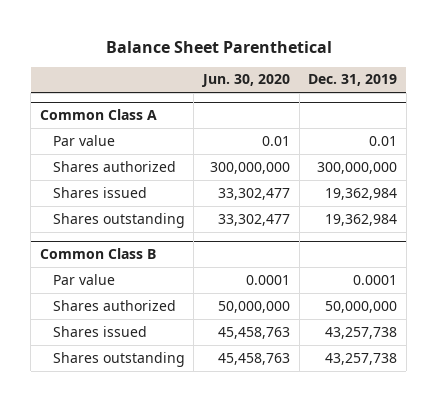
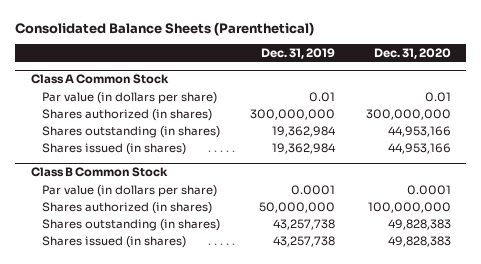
- Balance Sheet Parenthetical
+ Consolidated Balance Sheets (Parenthetical)
- | Jun. 30, 2020 | Dec. 31, 2019
+ | Dec. 31, 2019 | Dec. 31, 2020
- Common Class A
- Par value | 0.01 | 0.01
- Shares authorized | 300,000,000 | 300,000,000
- Shares issued | 33,302,477 | 19,362,984
- Shares outstanding | 33,302,477 | 19,362,984
- Common Class B
- Par value | 0.0001 | 0.0001
- Shares authorized | 50,000,000 | 50,000,000
- Shares issued | 45,458,763 | 43,257,738
- Shares outstanding | 45,458,763 | 43,257,738
+ Class A Common Stock
+ Par value (in dollars per share) | 0.01 | 0.01
+ Shares authorized (in shares) | 300,000,000 | 300,000,000
+ Shares outstanding (in shares) | 19,362,984 | 44,953,166
+ Shares issued (in shares) | 19,362,984 | 44,953,166
+ Class B Common Stock
+ Par value (in dollars per share) | 0.0001 | 0.0001
+ Shares authorized (in shares) | 50,000,000 | 100,000,000
+ Shares outstanding (in shares) | 43,257,738 | 49,828,383
+ Shares issued (in shares) | 43,257,738 | 49,828,383

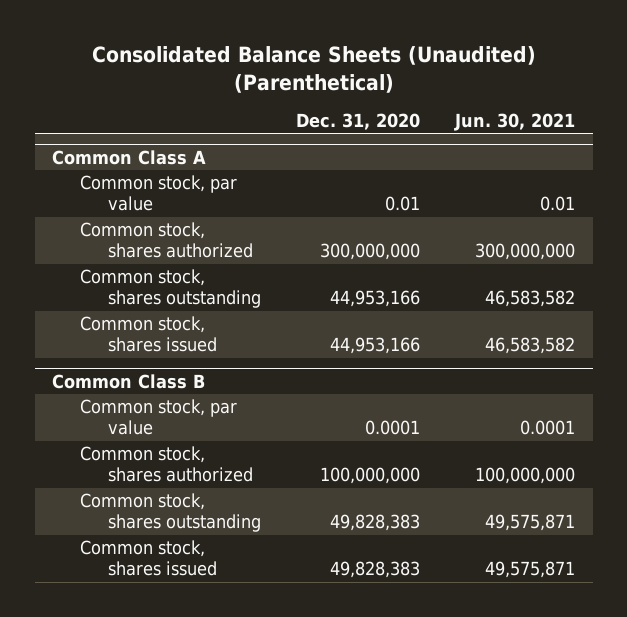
- Consolidated Balance Sheets (Parenthetical)
+ Consolidated Balance Sheets (Unaudited) (Parenthetical)
- | Dec. 31, 2019 | Dec. 31, 2020
+ | Dec. 31, 2020 | Jun. 30, 2021
- Class A Common Stock
- Par value (in dollars per share) | 0.01 | 0.01
- Shares authorized (in shares) | 300,000,000 | 300,000,000
- Shares outstanding (in shares) | 19,362,984 | 44,953,166
- Shares issued (in shares) | 19,362,984 | 44,953,166
- Class B Common Stock
- Par value (in dollars per share) | 0.0001 | 0.0001
- Shares authorized (in shares) | 50,000,000 | 100,000,000
- Shares outstanding (in shares) | 43,257,738 | 49,828,383
- Shares issued (in shares) | 43,257,738 | 49,828,383
+ Common Class A
+ Common stock, par value | 0.01 | 0.01
+ Common stock, shares authorized | 300,000,000 | 300,000,000
+ Common stock, shares outstanding | 44,953,166 | 46,583,582
+ Common stock, shares issued | 44,953,166 | 46,583,582
+ Common Class B
+ Common stock, par value | 0.0001 | 0.0001
+ Common stock, shares authorized | 100,000,000 | 100,000,000
+ Common stock, shares outstanding | 49,828,383 | 49,575,871
+ Common stock, shares issued | 49,828,383 | 49,575,871

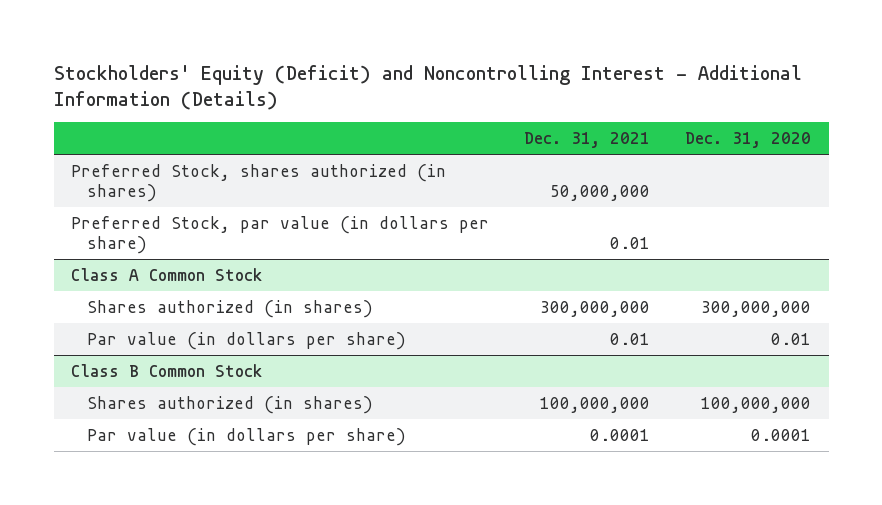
- Consolidated Balance Sheets (Unaudited) (Parenthetical)
+ Stockholders' Equity (Deficit) and Noncontrolling Interest - Additional Information (Details)
- | Dec. 31, 2020 | Jun. 30, 2021
+ | Dec. 31, 2021 | Dec. 31, 2020
- Common Class A
- Common stock, par value | 0.01 | 0.01
- Common stock, shares authorized | 300,000,000 | 300,000,000
- Common stock, shares outstanding | 44,953,166 | 46,583,582
- Common stock, shares issued | 44,953,166 | 46,583,582
- Common Class B
- Common stock, par value | 0.0001 | 0.0001
- Common stock, shares authorized | 100,000,000 | 100,000,000
- Common stock, shares outstanding | 49,828,383 | 49,575,871
- Common stock, shares issued | 49,828,383 | 49,575,871
+ Preferred Stock, shares authorized (in shares) | 50,000,000 |
+ Preferred Stock, par value (in dollars per share) | 0.01 |
+ Class A Common Stock
+ Shares authorized (in shares) | 300,000,000 | 300,000,000
+ Par value (in dollars per share) | 0.01 | 0.01
+ Class B Common Stock
+ Shares authorized (in shares) | 100,000,000 | 100,000,000
+ Par value (in dollars per share) | 0.0001 | 0.0001

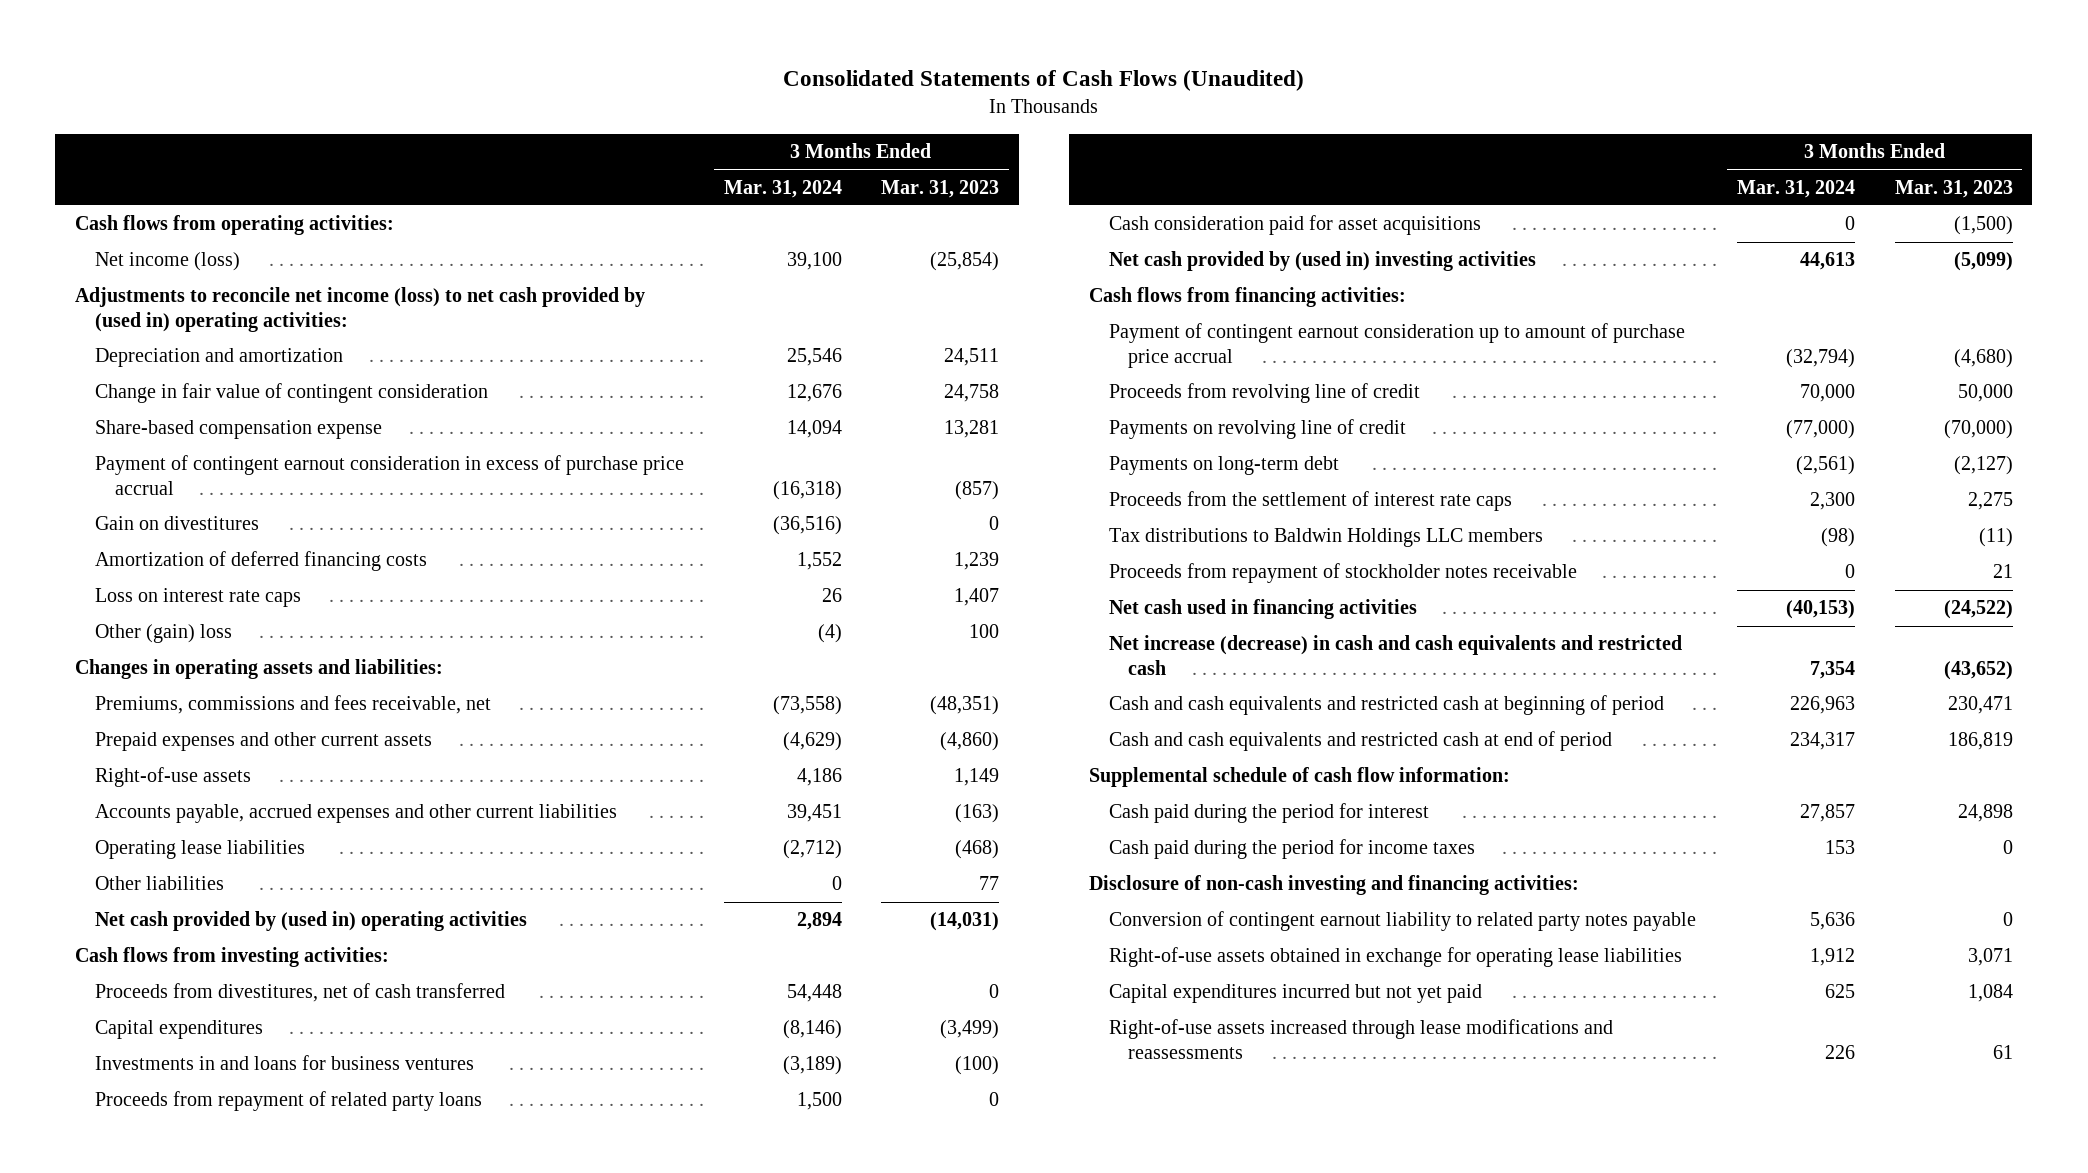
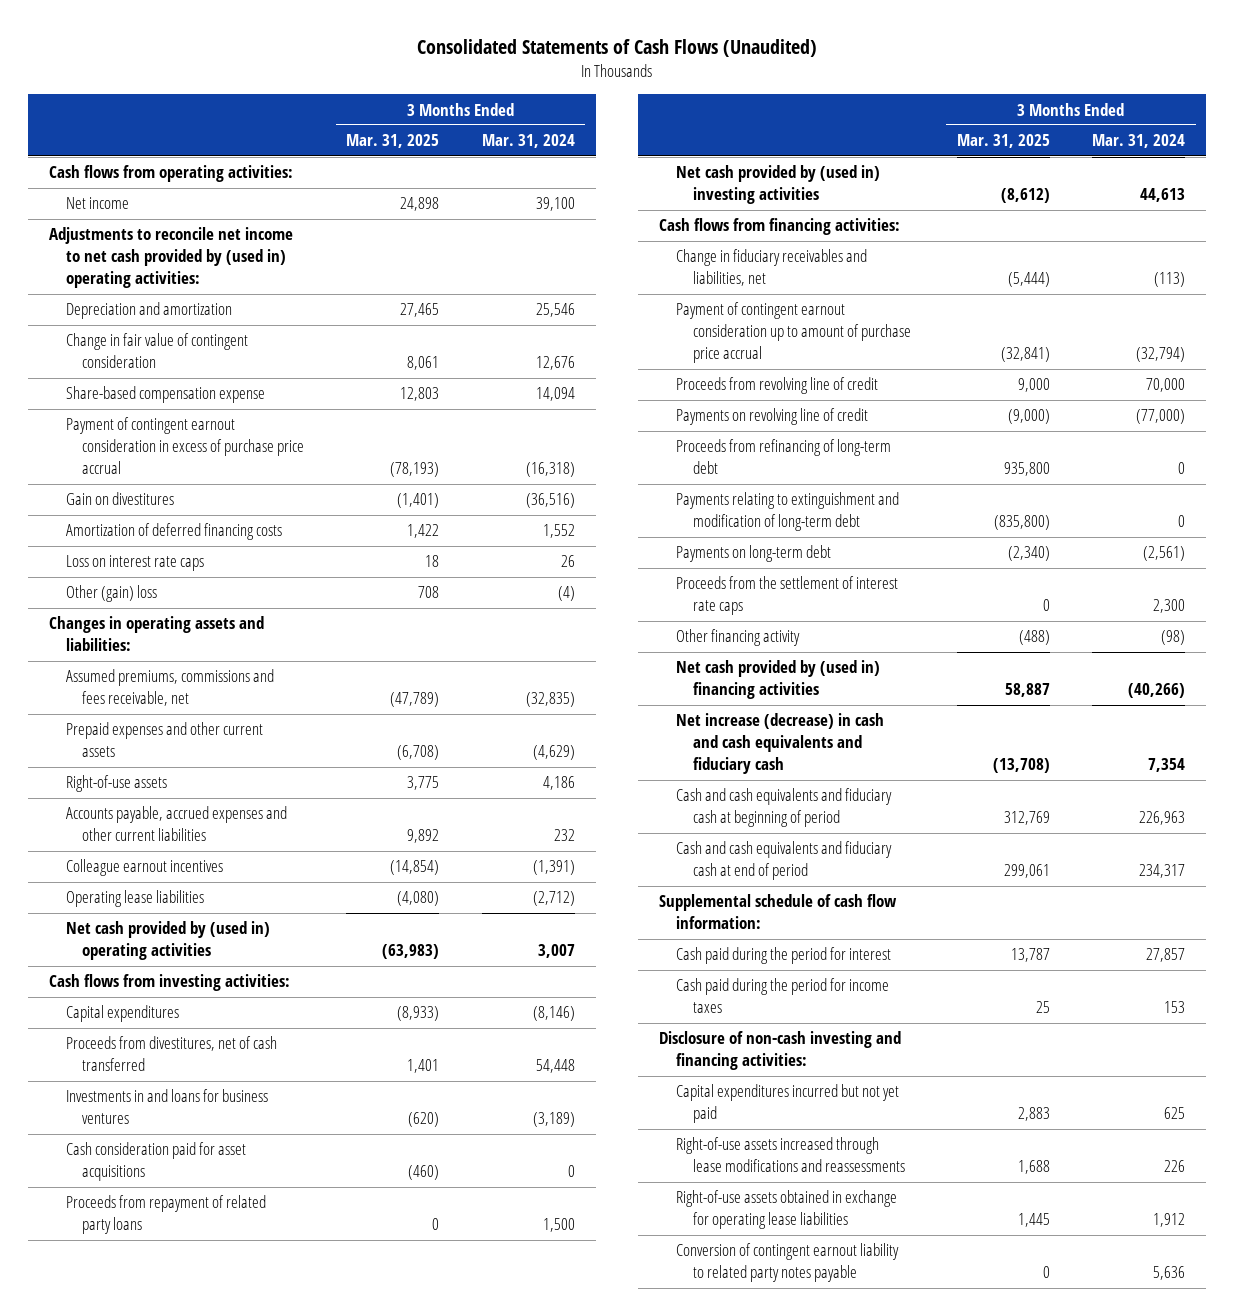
- | 3 Months Ended Mar. 31, 2024 | 3 Months Ended Mar. 31, 2023
+ | 3 Months Ended Mar. 31, 2025 | 3 Months Ended Mar. 31, 2024
- Net income (loss) | 39,100 | (25,854)
- Adjustments to reconcile net income (loss) to net cash provided by (used in) operating activities:
+ Net income | 24,898 | 39,100
+ Adjustments to reconcile net income to net cash provided by (used in) operating activities:
- Premiums, commissions and fees receivable, net | (73,558) | (48,351)
+ Assumed premiums, commissions and fees receivable, net | (47,789) | (32,835)
- Accounts payable, accrued expenses and other current liabilities | 39,451 | (163)
+ Accounts payable, accrued expenses and other current liabilities | 9,892 | 232
+ Colleague earnout incentives | (14,854) | (1,391)
- Other liabilities | 0 | 77
- Net cash provided by (used in) operating activities | 2,894 | (14,031)
+ Net cash provided by (used in) operating activities | (63,983) | 3,007
moved down: Proceeds from divestitures, net of cash transferred | 1,401 | 54,448
moved down: Proceeds from repayment of related party loans | 0 | 1,500
+ Change in fiduciary receivables and liabilities, net | (5,444) | (113)
+ Proceeds from refinancing of long-term debt | 935,800 | 0
+ Payments relating to extinguishment and modification of long-term debt | (835,800) | 0
- Tax distributions to Baldwin Holdings LLC members | (98) | (11)
- Proceeds from repayment of stockholder notes receivable | 0 | 21
- Net cash used in financing activities | (40,153) | (24,522)
- Net increase (decrease) in cash and cash equivalents and restricted cash | 7,354 | (43,652)
- Cash and cash equivalents and restricted cash at beginning of period | 226,963 | 230,471
- Cash and cash equivalents and restricted cash at end of period | 234,317 | 186,819
+ Other financing activity | (488) | (98)
+ Net cash provided by (used in) financing activities | 58,887 | (40,266)
+ Net increase (decrease) in cash and cash equivalents and fiduciary cash | (13,708) | 7,354
+ Cash and cash equivalents and fiduciary cash at beginning of period | 312,769 | 226,963
+ Cash and cash equivalents and fiduciary cash at end of period | 299,061 | 234,317
moved down: Right-of-use assets obtained in exchange for operating lease liabilities | 1,445 | 1,912
moved down: Conversion of contingent earnout liability to related party notes payable | 0 | 5,636

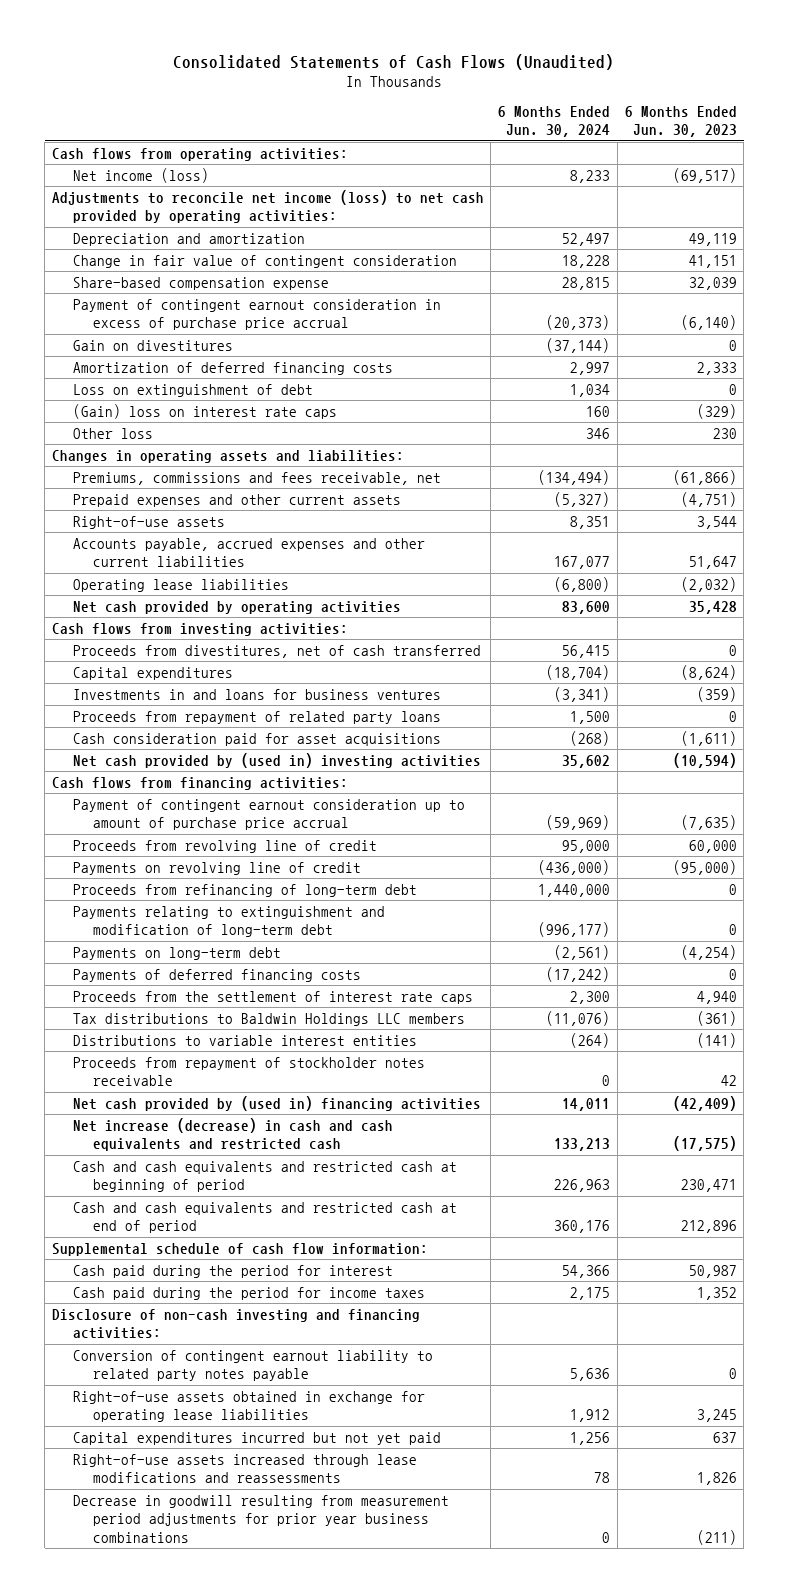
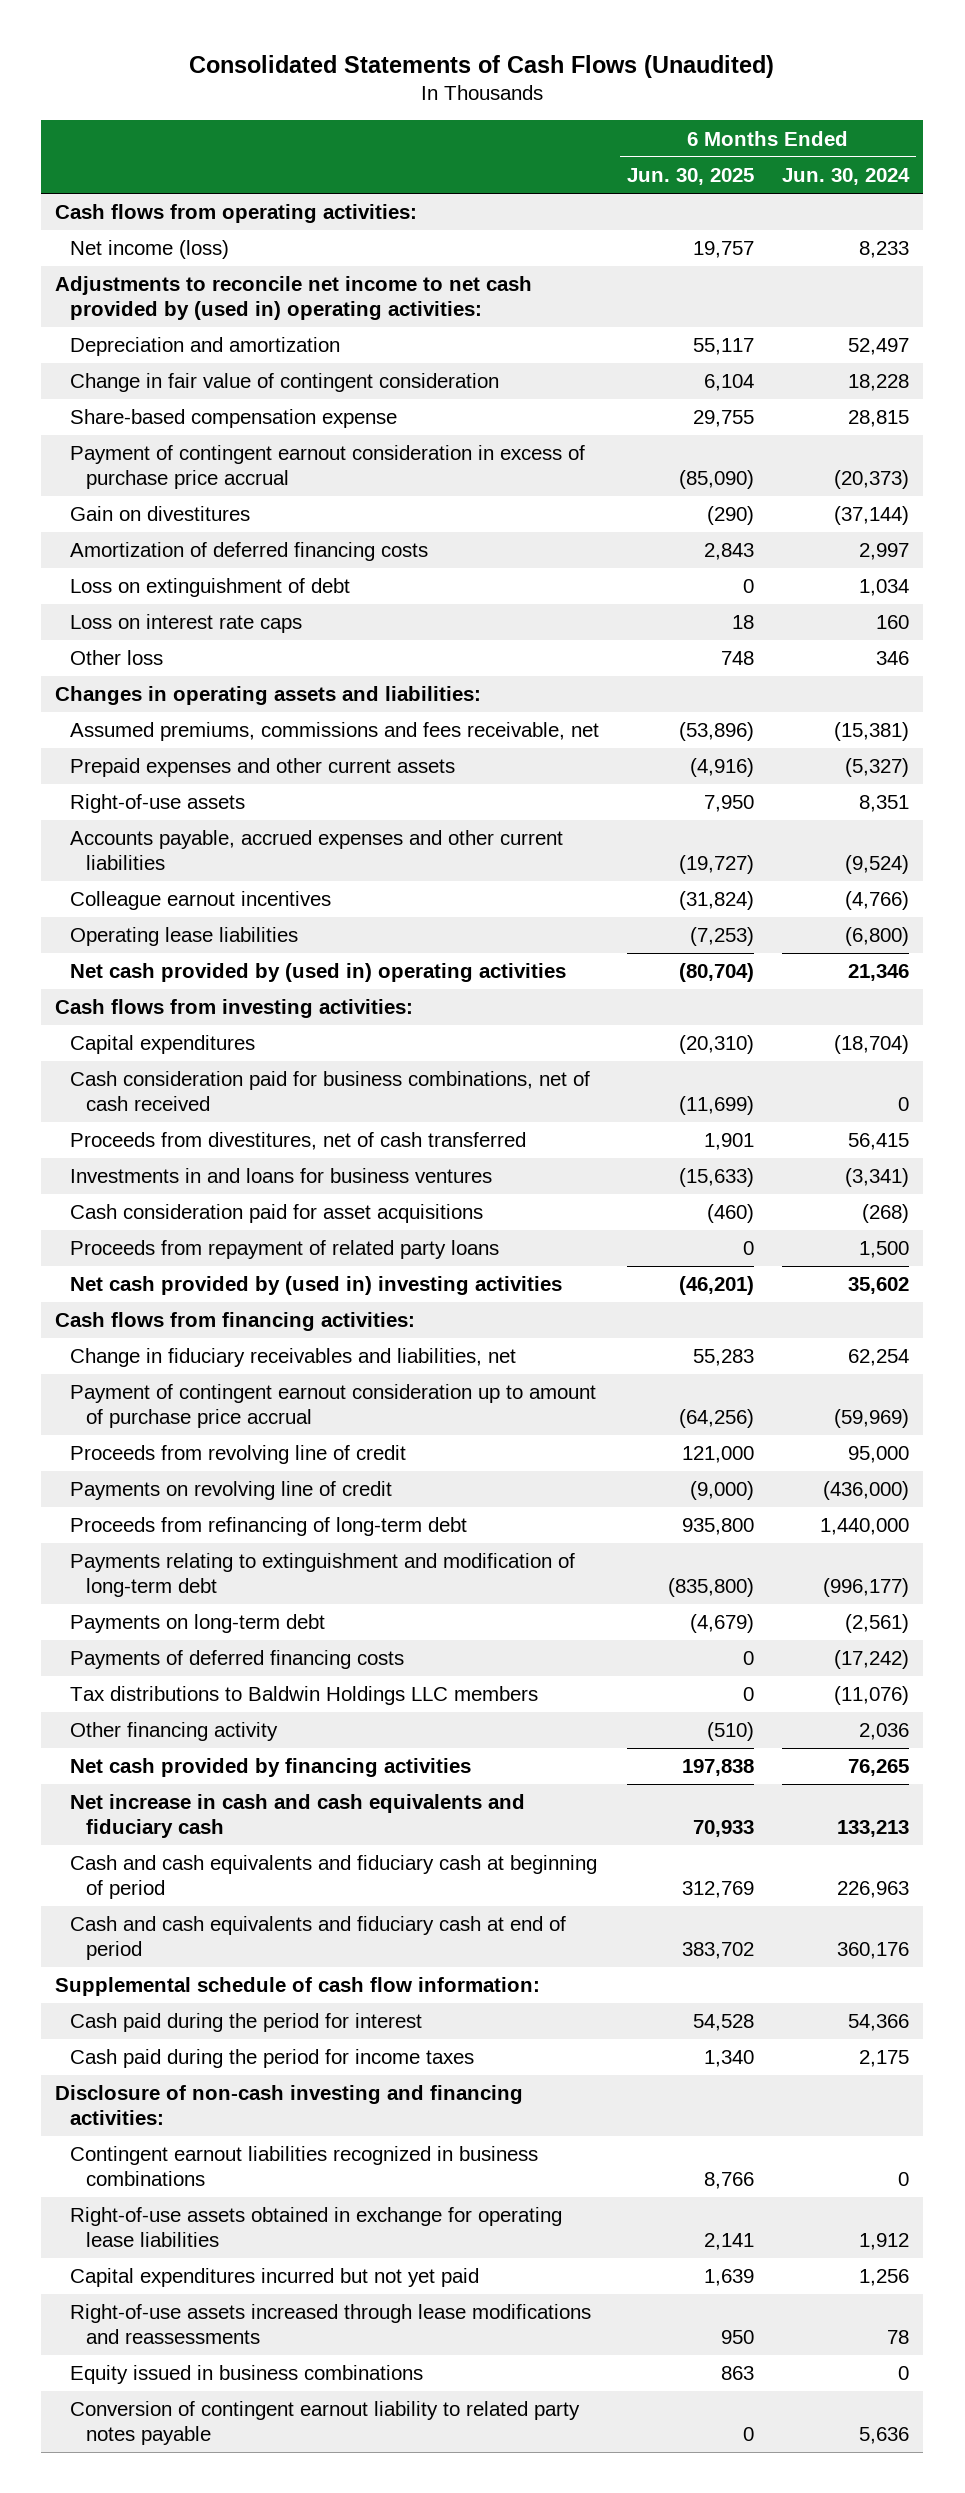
- | 6 Months Ended Jun. 30, 2024 | 6 Months Ended Jun. 30, 2023
+ | 6 Months Ended Jun. 30, 2025 | 6 Months Ended Jun. 30, 2024
- Adjustments to reconcile net income (loss) to net cash provided by operating activities:
+ Adjustments to reconcile net income to net cash provided by (used in) operating activities:
- (Gain) loss on interest rate caps | 160 | (329)
+ Loss on interest rate caps | 18 | 160
- Premiums, commissions and fees receivable, net | (134,494) | (61,866)
+ Assumed premiums, commissions and fees receivable, net | (53,896) | (15,381)
- Accounts payable, accrued expenses and other current liabilities | 167,077 | 51,647
+ Accounts payable, accrued expenses and other current liabilities | (19,727) | (9,524)
+ Colleague earnout incentives | (31,824) | (4,766)
- Net cash provided by operating activities | 83,600 | 35,428
+ Net cash provided by (used in) operating activities | (80,704) | 21,346
+ Cash consideration paid for business combinations, net of cash received | (11,699) | 0
moved down: Proceeds from divestitures, net of cash transferred | 1,901 | 56,415
moved down: Proceeds from repayment of related party loans | 0 | 1,500
+ Change in fiduciary receivables and liabilities, net | 55,283 | 62,254
- Proceeds from the settlement of interest rate caps | 2,300 | 4,940
- Distributions to variable interest entities | (264) | (141)
- Proceeds from repayment of stockholder notes receivable | 0 | 42
- Net cash provided by (used in) financing activities | 14,011 | (42,409)
- Net increase (decrease) in cash and cash equivalents and restricted cash | 133,213 | (17,575)
- Cash and cash equivalents and restricted cash at beginning of period | 226,963 | 230,471
- Cash and cash equivalents and restricted cash at end of period | 360,176 | 212,896
+ Other financing activity | (510) | 2,036
+ Net cash provided by financing activities | 197,838 | 76,265
+ Net increase in cash and cash equivalents and fiduciary cash | 70,933 | 133,213
+ Cash and cash equivalents and fiduciary cash at beginning of period | 312,769 | 226,963
+ Cash and cash equivalents and fiduciary cash at end of period | 383,702 | 360,176
+ Contingent earnout liabilities recognized in business combinations | 8,766 | 0
- Decrease in goodwill resulting from measurement period adjustments for prior year business combinations | 0 | (211)
+ Equity issued in business combinations | 863 | 0
moved down: Conversion of contingent earnout liability to related party notes payable | 0 | 5,636

